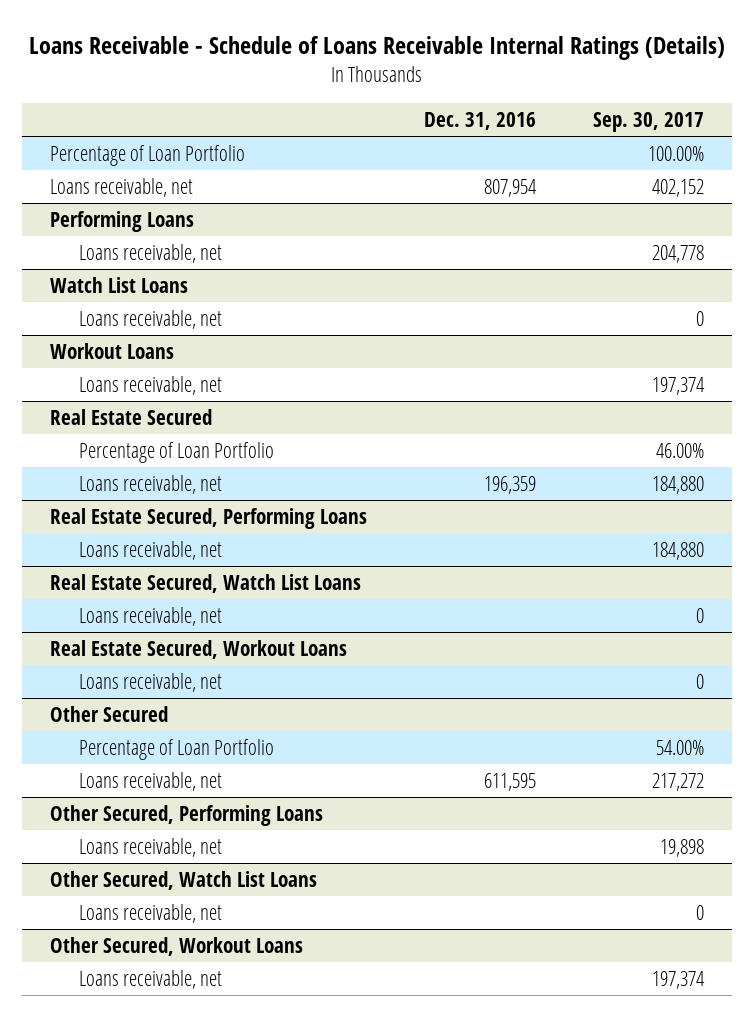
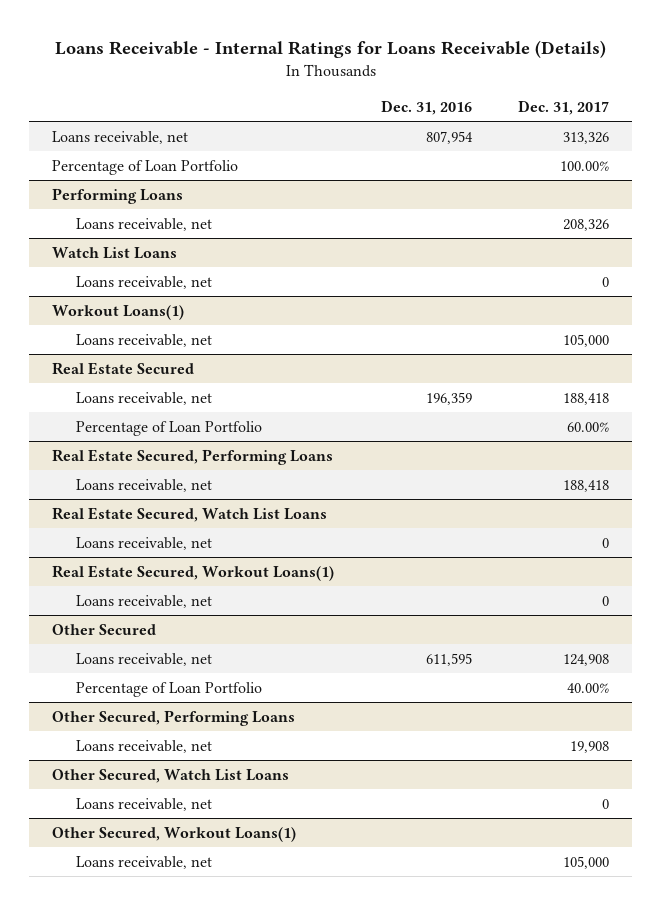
- Loans Receivable - Schedule of Loans Receivable Internal Ratings (Details)
+ Loans Receivable - Internal Ratings for Loans Receivable (Details)
- | Dec. 31, 2016 | Sep. 30, 2017
+ | Dec. 31, 2016 | Dec. 31, 2017
moved down: Percentage of Loan Portfolio | | 100.00%
- Workout Loans
+ Workout Loans(1)
@ Real Estate Secured
moved down: Percentage of Loan Portfolio | | 60.00%
- Real Estate Secured, Workout Loans
+ Real Estate Secured, Workout Loans(1)
@ Other Secured
moved down: Percentage of Loan Portfolio | | 40.00%
- Other Secured, Workout Loans
+ Other Secured, Workout Loans(1)

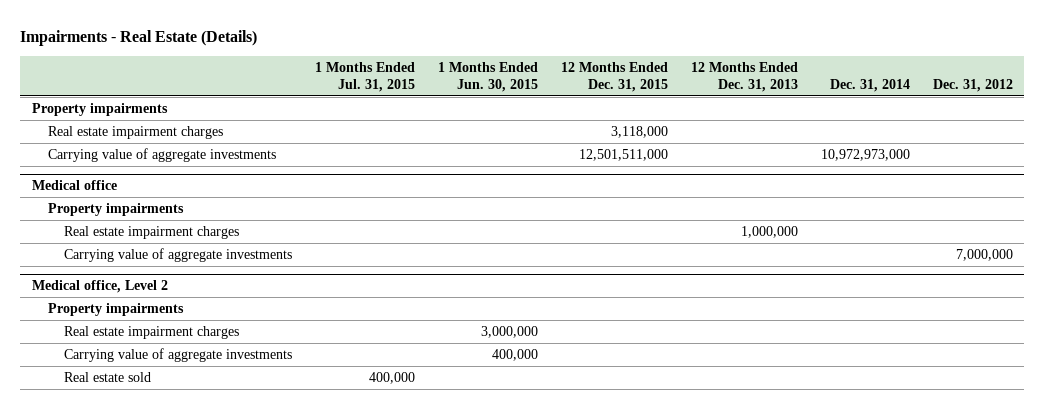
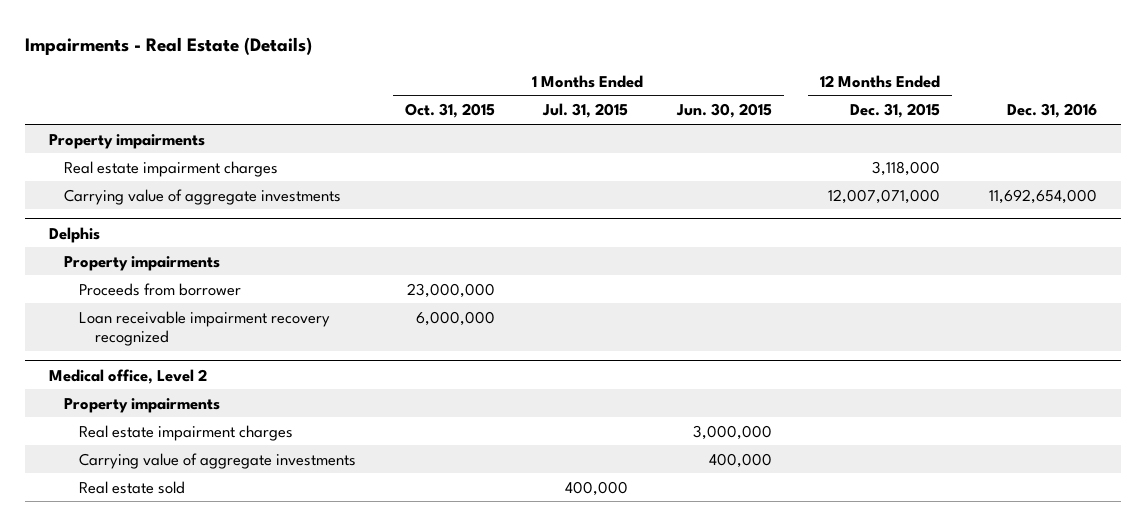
- | 1 Months Ended Jul. 31, 2015 | 1 Months Ended Jun. 30, 2015 | 12 Months Ended Dec. 31, 2015 | 12 Months Ended Dec. 31, 2013 | Dec. 31, 2014 | Dec. 31, 2012
+ | 1 Months Ended Oct. 31, 2015 | 1 Months Ended Jul. 31, 2015 | 1 Months Ended Jun. 30, 2015 | 12 Months Ended Dec. 31, 2015 | Dec. 31, 2016
- Carrying value of aggregate investments | | | 12,501,511,000 | | 10,972,973,000 |
- Medical office
- Property impairments
- Real estate impairment charges | | | | 1,000,000 | |
- Carrying value of aggregate investments | | | | | | 7,000,000
+ Carrying value of aggregate investments | | | | 12,007,071,000 | 11,692,654,000
+ Delphis
+ Property impairments
+ Proceeds from borrower | 23,000,000 | | | |
+ Loan receivable impairment recovery recognized | 6,000,000 | | | |

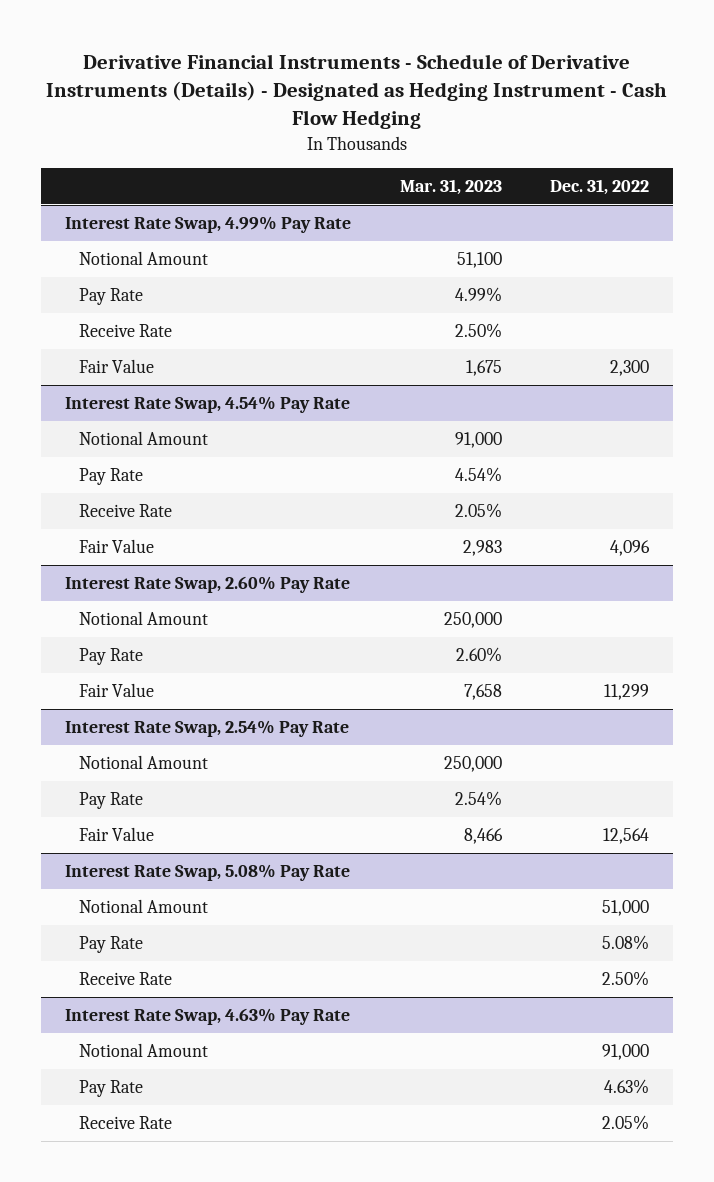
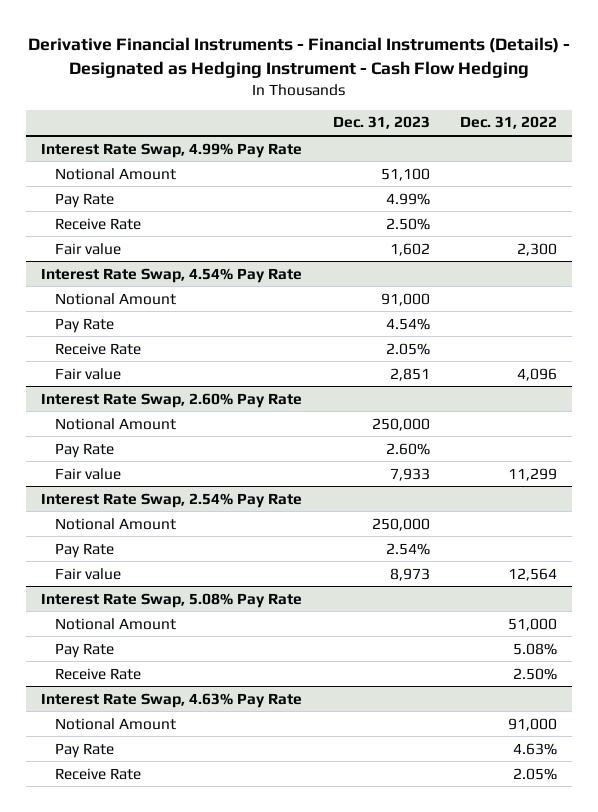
- Derivative Financial Instruments - Schedule of Derivative Instruments (Details) - Designated as Hedging Instrument - Cash Flow Hedging
+ Derivative Financial Instruments - Financial Instruments (Details) - Designated as Hedging Instrument - Cash Flow Hedging
- | Mar. 31, 2023 | Dec. 31, 2022
+ | Dec. 31, 2023 | Dec. 31, 2022
@ Interest Rate Swap, 4.99% Pay Rate
- Fair Value | 1,675 | 2,300
+ Fair value | 1,602 | 2,300
@ Interest Rate Swap, 4.54% Pay Rate
- Fair Value | 2,983 | 4,096
+ Fair value | 2,851 | 4,096
@ Interest Rate Swap, 2.60% Pay Rate
- Fair Value | 7,658 | 11,299
+ Fair value | 7,933 | 11,299
@ Interest Rate Swap, 2.54% Pay Rate
- Fair Value | 8,466 | 12,564
+ Fair value | 8,973 | 12,564

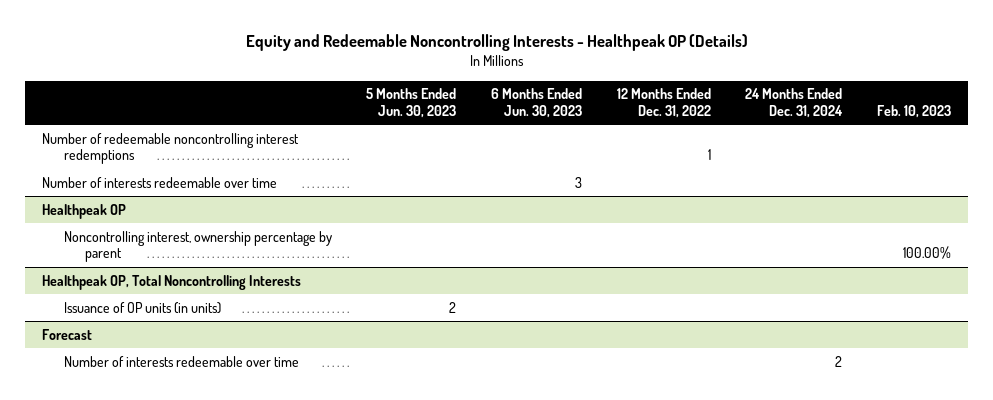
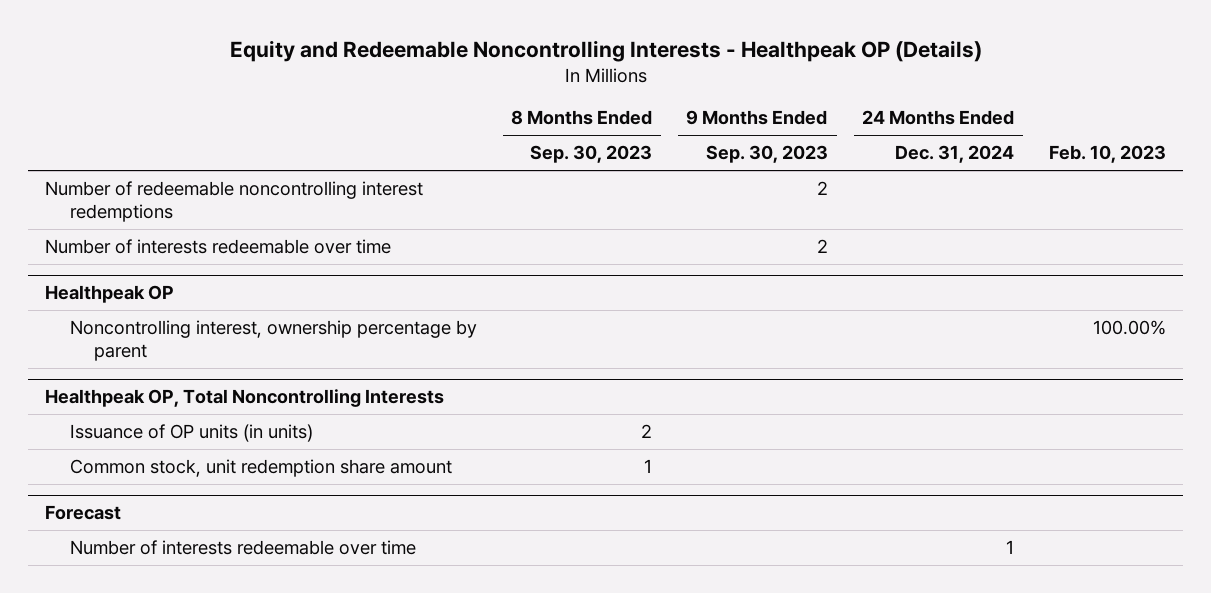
- | 5 Months Ended Jun. 30, 2023 | 6 Months Ended Jun. 30, 2023 | 12 Months Ended Dec. 31, 2022 | 24 Months Ended Dec. 31, 2024 | Feb. 10, 2023
+ | 8 Months Ended Sep. 30, 2023 | 9 Months Ended Sep. 30, 2023 | 24 Months Ended Dec. 31, 2024 | Feb. 10, 2023
@ Healthpeak OP, Total Noncontrolling Interests
+ Common stock, unit redemption share amount | 1 | | |
@ Forecast
- Number of interests redeemable over time | | | | 2 |
+ Number of interests redeemable over time | | | 1 |

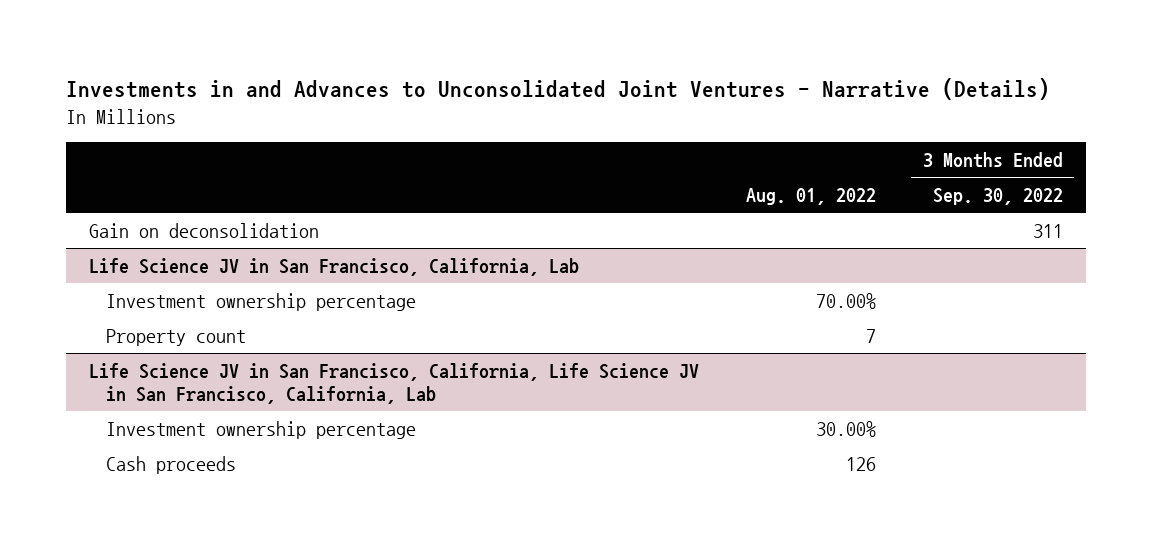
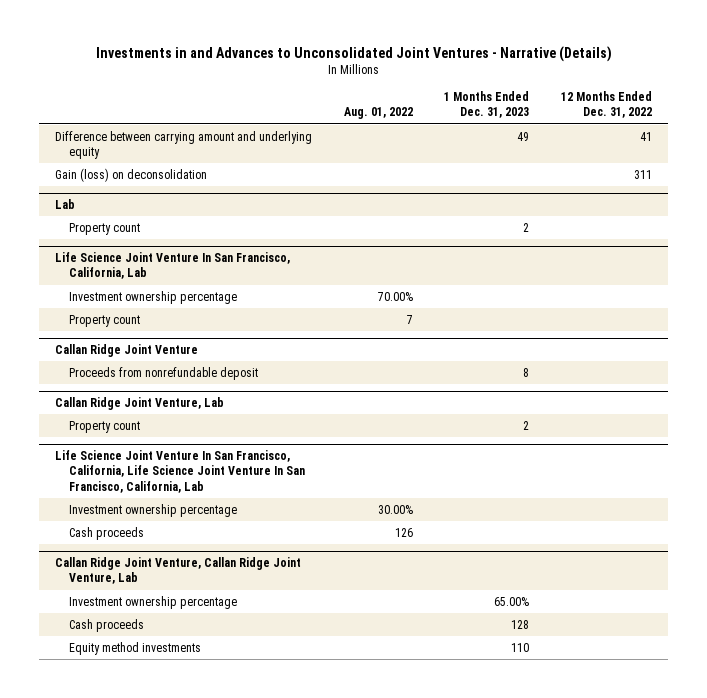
- | Aug. 01, 2022 | 3 Months Ended Sep. 30, 2022
+ | Aug. 01, 2022 | 1 Months Ended Dec. 31, 2023 | 12 Months Ended Dec. 31, 2022
- Gain on deconsolidation | | 311
- Life Science JV in San Francisco, California, Lab
+ Difference between carrying amount and underlying equity | | 49 | 41
+ Gain (loss) on deconsolidation | | | 311
+ Lab
+ Property count | | 2 |
+ Life Science Joint Venture In San Francisco, California, Lab
- Life Science JV in San Francisco, California, Life Science JV in San Francisco, California, Lab
+ Callan Ridge Joint Venture
+ Proceeds from nonrefundable deposit | | 8 |
+ Callan Ridge Joint Venture, Lab
+ Property count | | 2 |
+ Life Science Joint Venture In San Francisco, California, Life Science Joint Venture In San Francisco, California, Lab
+ Callan Ridge Joint Venture, Callan Ridge Joint Venture, Lab
+ Investment ownership percentage | | 65.00% |
+ Cash proceeds | | 128 |
+ Equity method investments | | 110 |

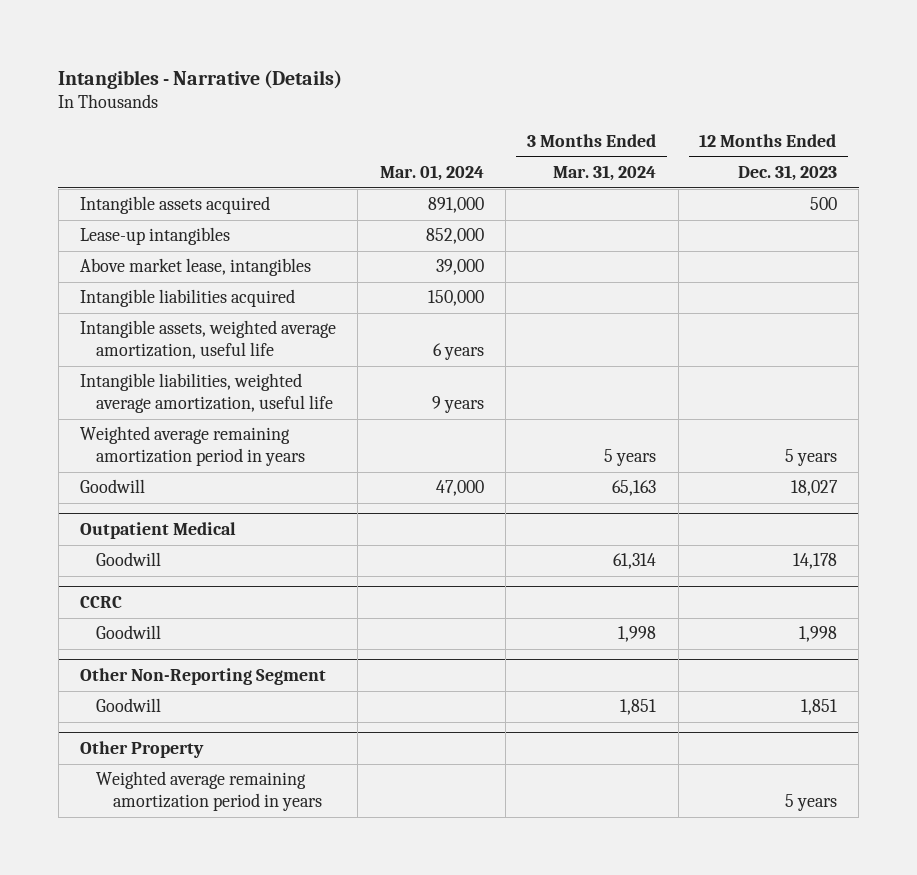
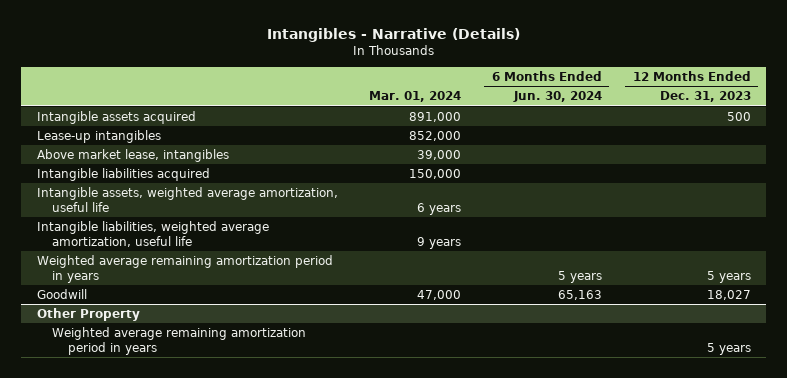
- | Mar. 01, 2024 | 3 Months Ended Mar. 31, 2024 | 12 Months Ended Dec. 31, 2023
+ | Mar. 01, 2024 | 6 Months Ended Jun. 30, 2024 | 12 Months Ended Dec. 31, 2023
- Outpatient Medical
- Goodwill | | 61,314 | 14,178
- CCRC
- Goodwill | | 1,998 | 1,998
- Other Non-Reporting Segment
- Goodwill | | 1,851 | 1,851

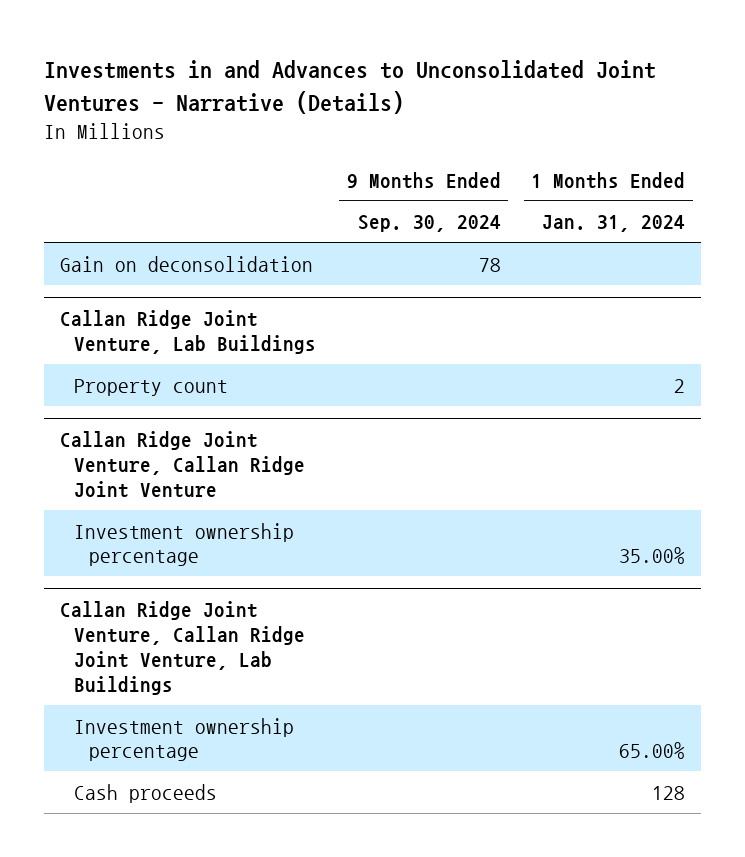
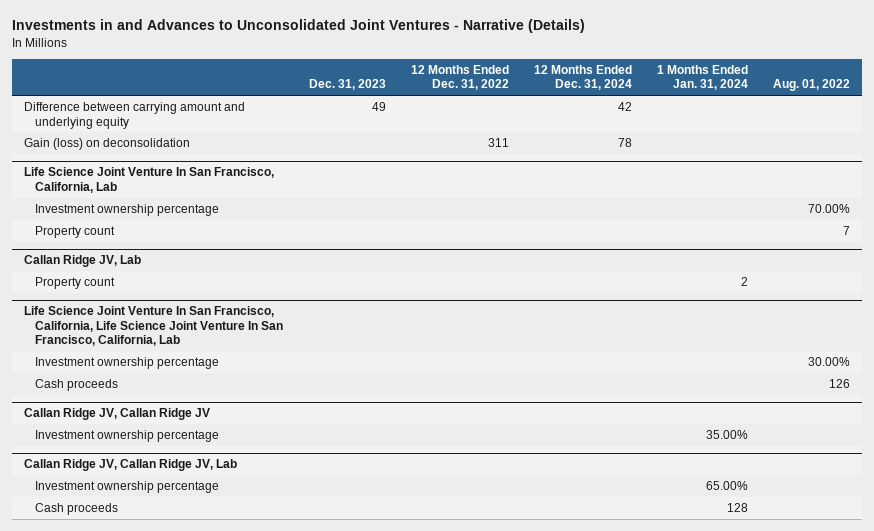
- | 9 Months Ended Sep. 30, 2024 | 1 Months Ended Jan. 31, 2024
+ | Dec. 31, 2023 | 12 Months Ended Dec. 31, 2022 | 12 Months Ended Dec. 31, 2024 | 1 Months Ended Jan. 31, 2024 | Aug. 01, 2022
- Gain on deconsolidation | 78 |
- Callan Ridge Joint Venture, Lab Buildings
+ Difference between carrying amount and underlying equity | 49 | | 42 | |
+ Gain (loss) on deconsolidation | | 311 | 78 | |
+ Life Science Joint Venture In San Francisco, California, Lab
+ Investment ownership percentage | | | | | 70.00%
+ Property count | | | | | 7
+ Callan Ridge JV, Lab
- Callan Ridge Joint Venture, Callan Ridge Joint Venture
+ Life Science Joint Venture In San Francisco, California, Life Science Joint Venture In San Francisco, California, Lab
+ Investment ownership percentage | | | | | 30.00%
+ Cash proceeds | | | | | 126
+ Callan Ridge JV, Callan Ridge JV
- Callan Ridge Joint Venture, Callan Ridge Joint Venture, Lab Buildings
+ Callan Ridge JV, Callan Ridge JV, Lab

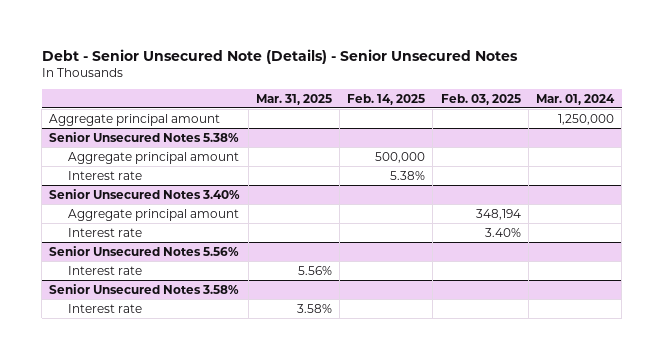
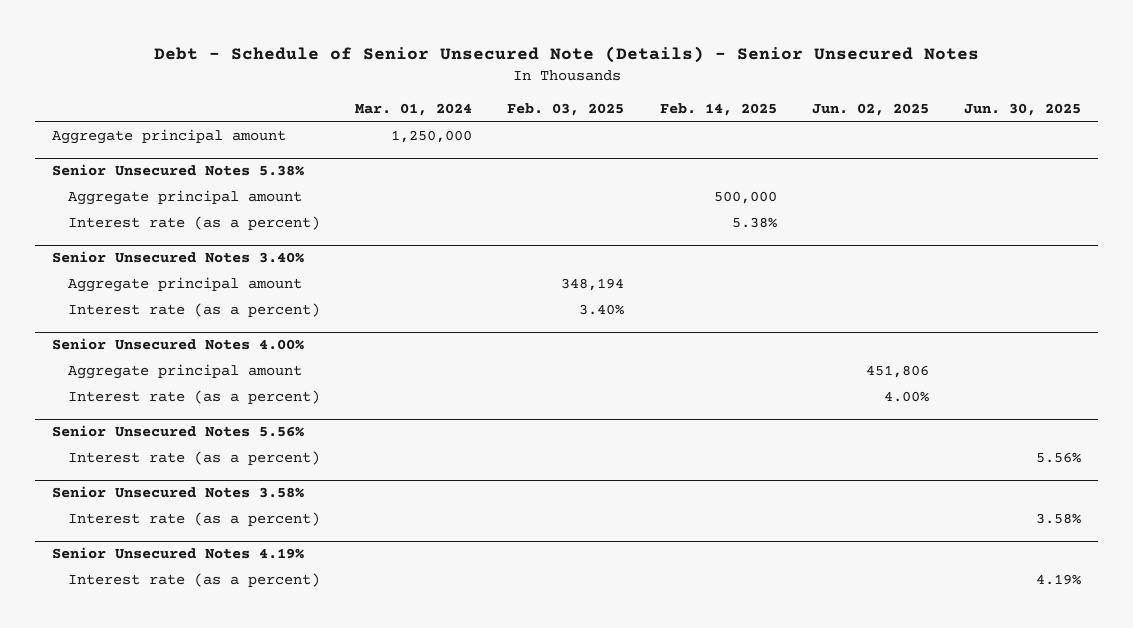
- Debt - Senior Unsecured Note (Details) - Senior Unsecured Notes
+ Debt - Schedule of Senior Unsecured Note (Details) - Senior Unsecured Notes
- | Mar. 31, 2025 | Feb. 14, 2025 | Feb. 03, 2025 | Mar. 01, 2024
+ | Mar. 01, 2024 | Feb. 03, 2025 | Feb. 14, 2025 | Jun. 02, 2025 | Jun. 30, 2025
@ Senior Unsecured Notes 5.38%
- Interest rate | | 5.38% | |
+ Interest rate (as a percent) | | | 5.38% | |
@ Senior Unsecured Notes 3.40%
- Interest rate | | | 3.40% |
+ Interest rate (as a percent) | | 3.40% | | |
+ Senior Unsecured Notes 4.00%
+ Aggregate principal amount | | | | 451,806 |
+ Interest rate (as a percent) | | | | 4.00% |
@ Senior Unsecured Notes 5.56%
- Interest rate | 5.56% | | |
+ Interest rate (as a percent) | | | | | 5.56%
@ Senior Unsecured Notes 3.58%
- Interest rate | 3.58% | | |
+ Interest rate (as a percent) | | | | | 3.58%
+ Senior Unsecured Notes 4.19%
+ Interest rate (as a percent) | | | | | 4.19%

